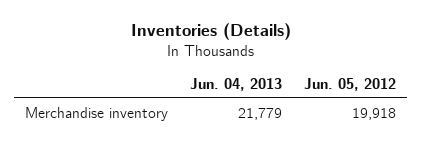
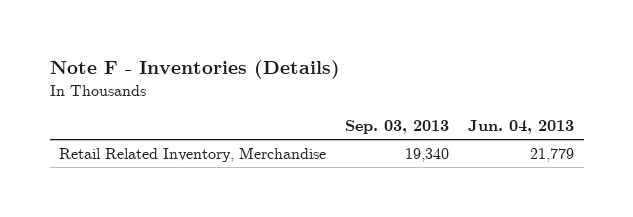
- Inventories (Details)
+ Note F - Inventories (Details)
- | Jun. 04, 2013 | Jun. 05, 2012
+ | Sep. 03, 2013 | Jun. 04, 2013
- Merchandise inventory | 21,779 | 19,918
+ Retail Related Inventory, Merchandise | 19,340 | 21,779

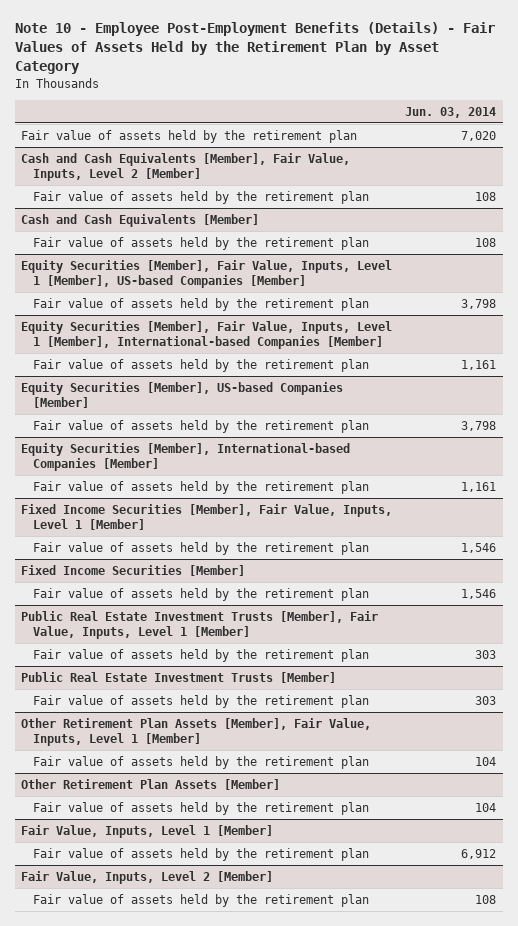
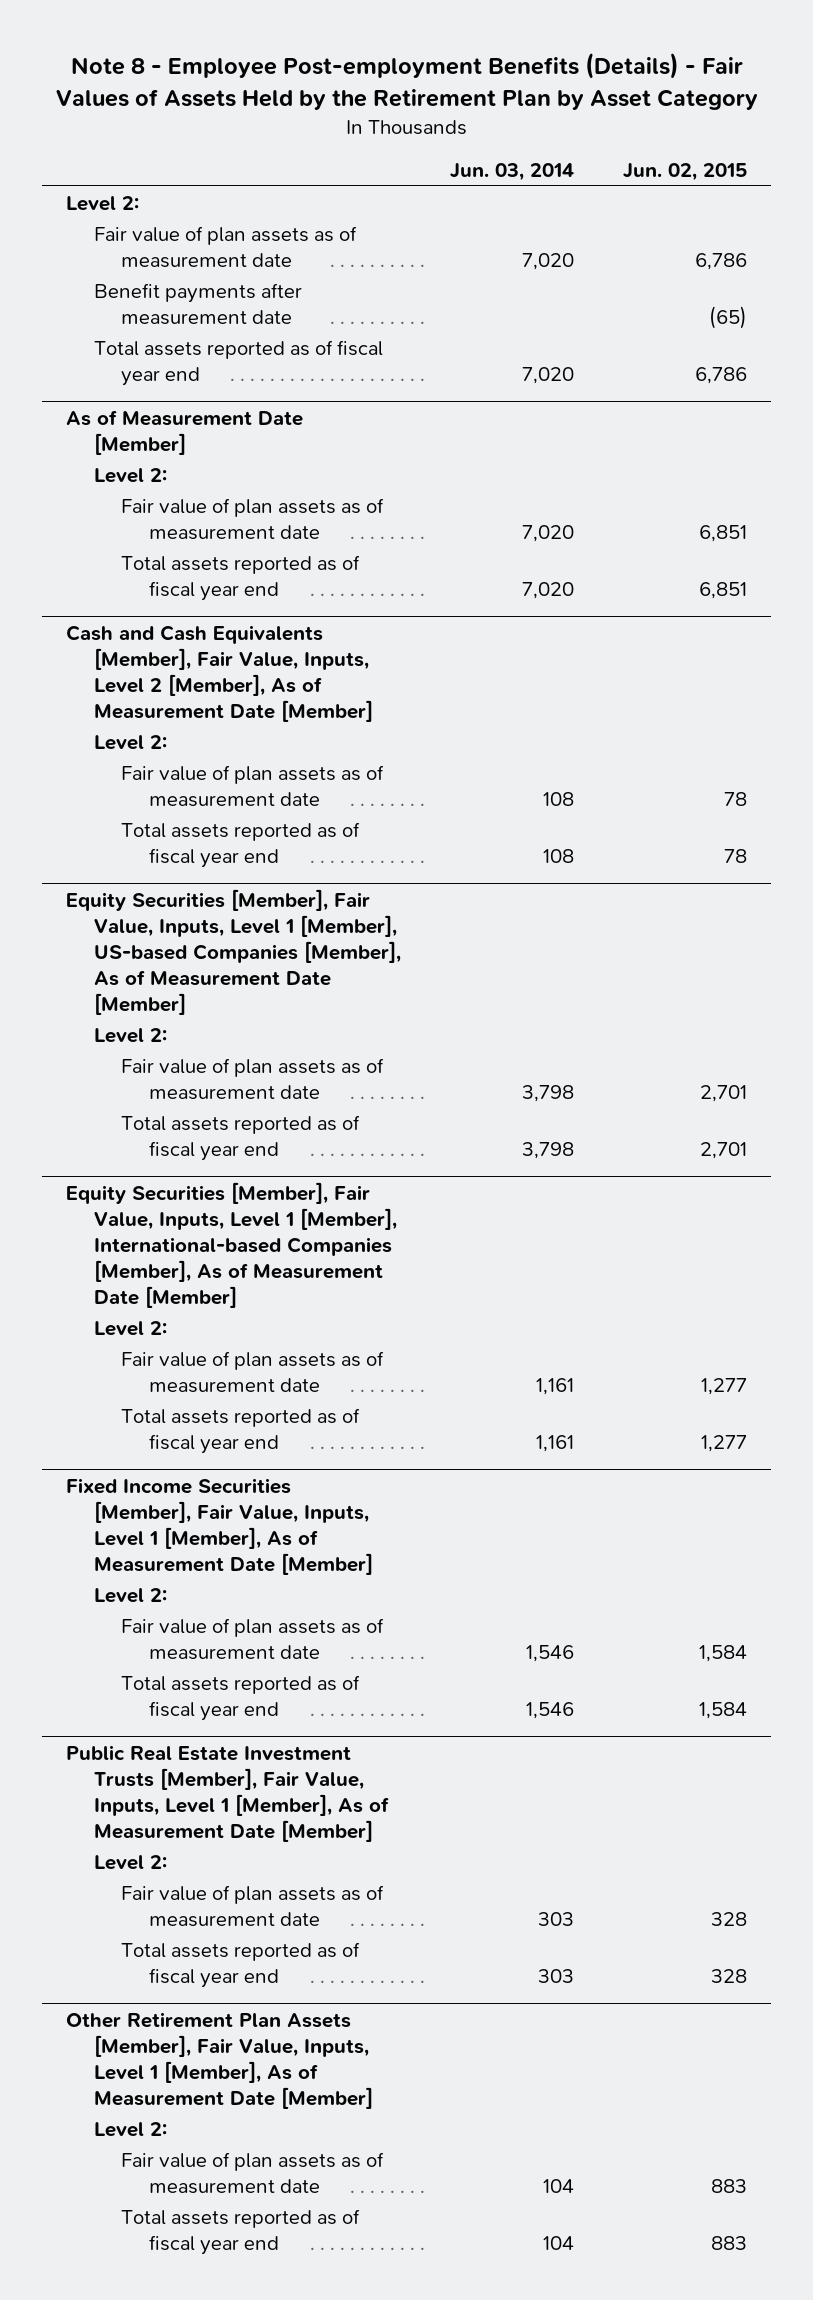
- Note 10 - Employee Post-Employment Benefits (Details) - Fair Values of Assets Held by the Retirement Plan by Asset Category
+ Note 8 - Employee Post-employment Benefits (Details) - Fair Values of Assets Held by the Retirement Plan by Asset Category
- | Jun. 03, 2014
+ | Jun. 03, 2014 | Jun. 02, 2015
- Fair value of assets held by the retirement plan | 7,020
- Cash and Cash Equivalents [Member], Fair Value, Inputs, Level 2 [Member]
- Fair value of assets held by the retirement plan | 108
- Cash and Cash Equivalents [Member]
- Fair value of assets held by the retirement plan | 108
- Equity Securities [Member], Fair Value, Inputs, Level 1 [Member], US-based Companies [Member]
- Fair value of assets held by the retirement plan | 3,798
- Equity Securities [Member], Fair Value, Inputs, Level 1 [Member], International-based Companies [Member]
- Fair value of assets held by the retirement plan | 1,161
- Equity Securities [Member], US-based Companies [Member]
- Fair value of assets held by the retirement plan | 3,798
- Equity Securities [Member], International-based Companies [Member]
- Fair value of assets held by the retirement plan | 1,161
- Fixed Income Securities [Member], Fair Value, Inputs, Level 1 [Member]
- Fair value of assets held by the retirement plan | 1,546
- Fixed Income Securities [Member]
- Fair value of assets held by the retirement plan | 1,546
- Public Real Estate Investment Trusts [Member], Fair Value, Inputs, Level 1 [Member]
- Fair value of assets held by the retirement plan | 303
- Public Real Estate Investment Trusts [Member]
- Fair value of assets held by the retirement plan | 303
- Other Retirement Plan Assets [Member], Fair Value, Inputs, Level 1 [Member]
- Fair value of assets held by the retirement plan | 104
- Other Retirement Plan Assets [Member]
- Fair value of assets held by the retirement plan | 104
- Fair Value, Inputs, Level 1 [Member]
- Fair value of assets held by the retirement plan | 6,912
- Fair Value, Inputs, Level 2 [Member]
- Fair value of assets held by the retirement plan | 108
+ Level 2:
+ Fair value of plan assets as of measurement date | 7,020 | 6,786
+ Benefit payments after measurement date | | (65)
+ Total assets reported as of fiscal year end | 7,020 | 6,786
+ As of Measurement Date [Member]
+ Level 2:
+ Fair value of plan assets as of measurement date | 7,020 | 6,851
+ Total assets reported as of fiscal year end | 7,020 | 6,851
+ Cash and Cash Equivalents [Member], Fair Value, Inputs, Level 2 [Member], As of Measurement Date [Member]
+ Level 2:
+ Fair value of plan assets as of measurement date | 108 | 78
+ Total assets reported as of fiscal year end | 108 | 78
+ Equity Securities [Member], Fair Value, Inputs, Level 1 [Member], US-based Companies [Member], As of Measurement Date [Member]
+ Level 2:
+ Fair value of plan assets as of measurement date | 3,798 | 2,701
+ Total assets reported as of fiscal year end | 3,798 | 2,701
+ Equity Securities [Member], Fair Value, Inputs, Level 1 [Member], International-based Companies [Member], As of Measurement Date [Member]
+ Level 2:
+ Fair value of plan assets as of measurement date | 1,161 | 1,277
+ Total assets reported as of fiscal year end | 1,161 | 1,277
+ Fixed Income Securities [Member], Fair Value, Inputs, Level 1 [Member], As of Measurement Date [Member]
+ Level 2:
+ Fair value of plan assets as of measurement date | 1,546 | 1,584
+ Total assets reported as of fiscal year end | 1,546 | 1,584
+ Public Real Estate Investment Trusts [Member], Fair Value, Inputs, Level 1 [Member], As of Measurement Date [Member]
+ Level 2:
+ Fair value of plan assets as of measurement date | 303 | 328
+ Total assets reported as of fiscal year end | 303 | 328
+ Other Retirement Plan Assets [Member], Fair Value, Inputs, Level 1 [Member], As of Measurement Date [Member]
+ Level 2:
+ Fair value of plan assets as of measurement date | 104 | 883
+ Total assets reported as of fiscal year end | 104 | 883

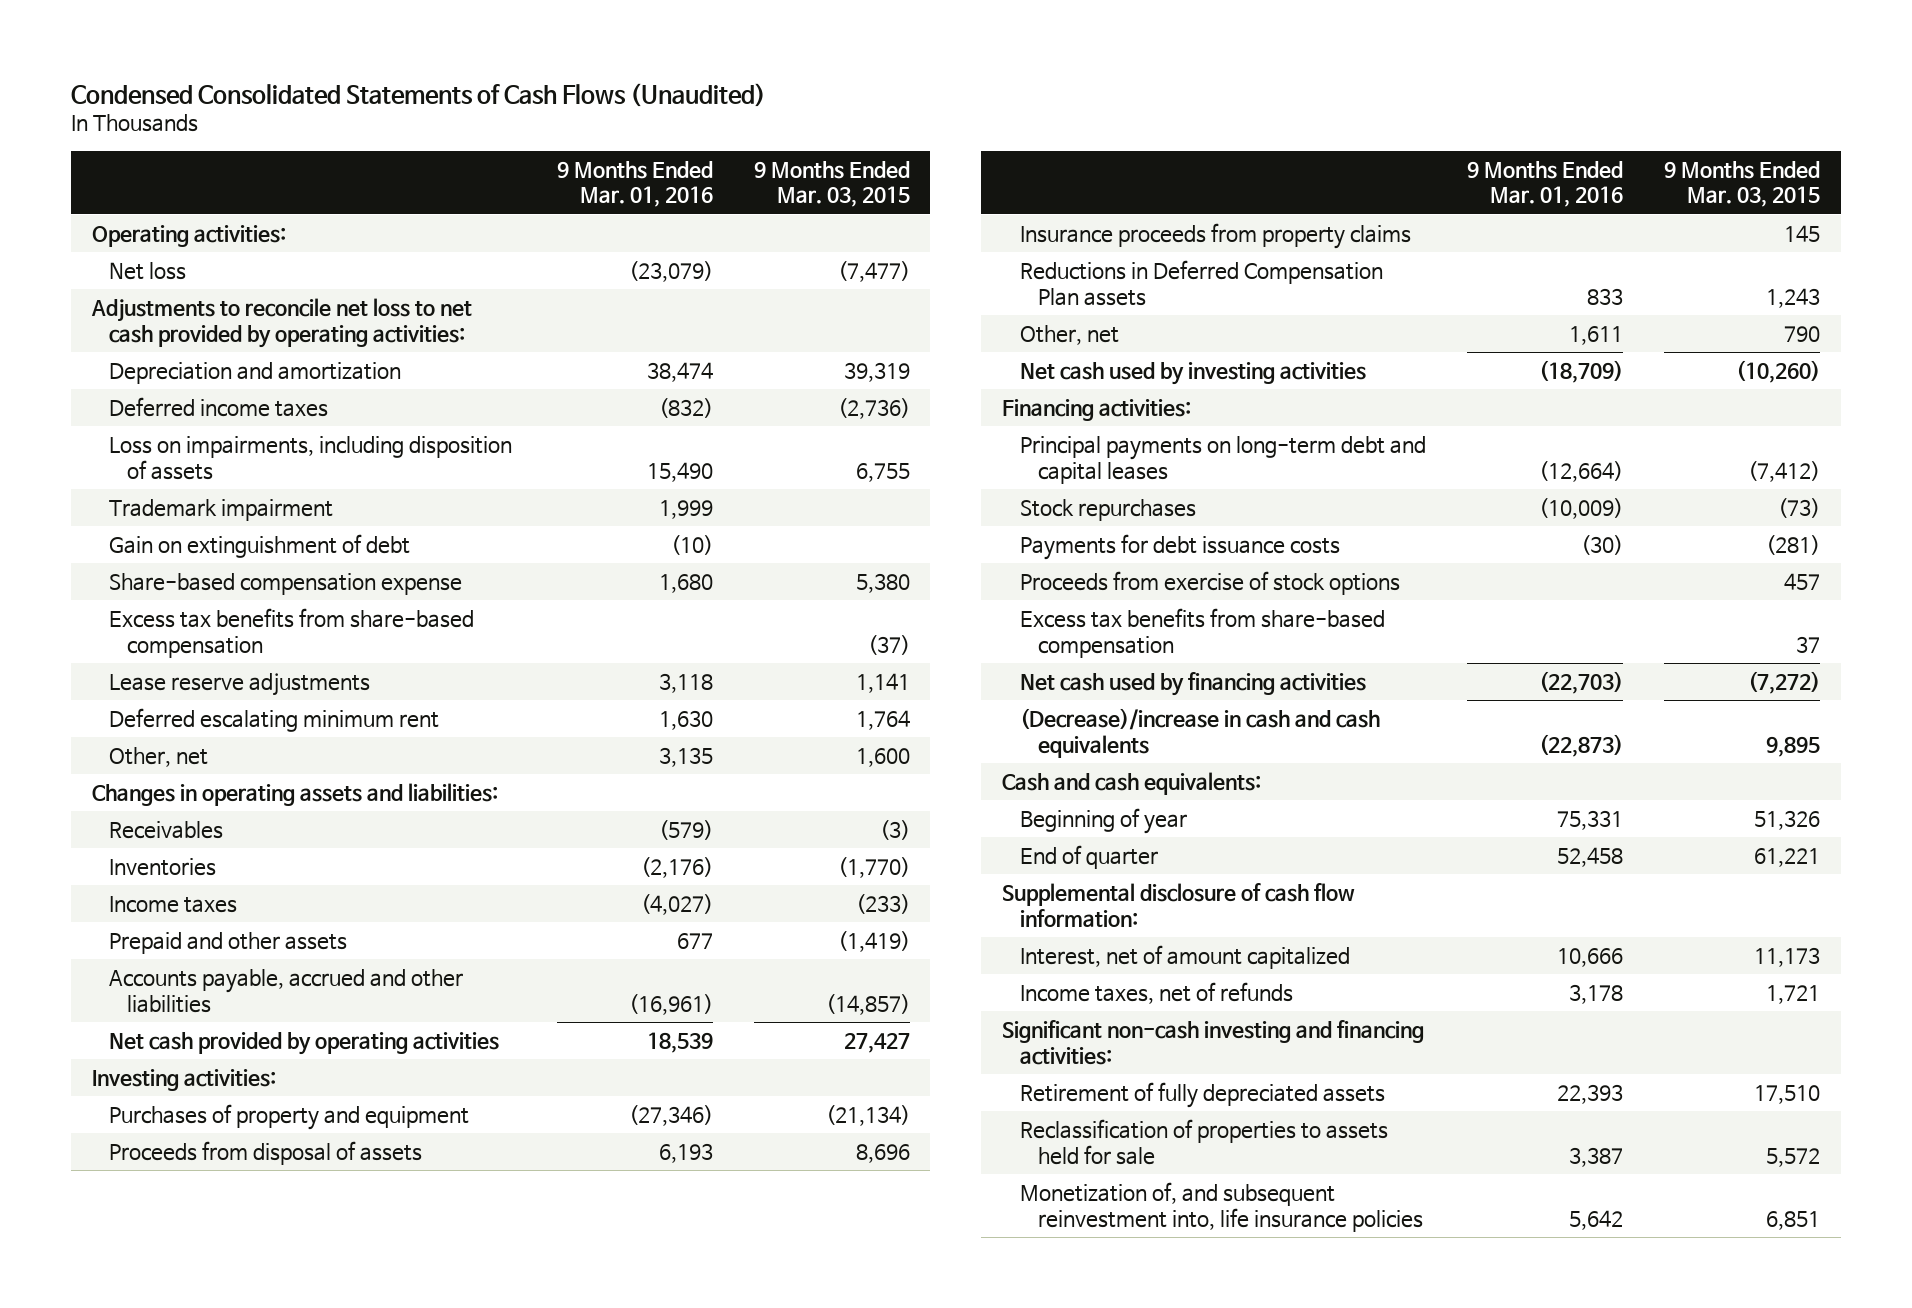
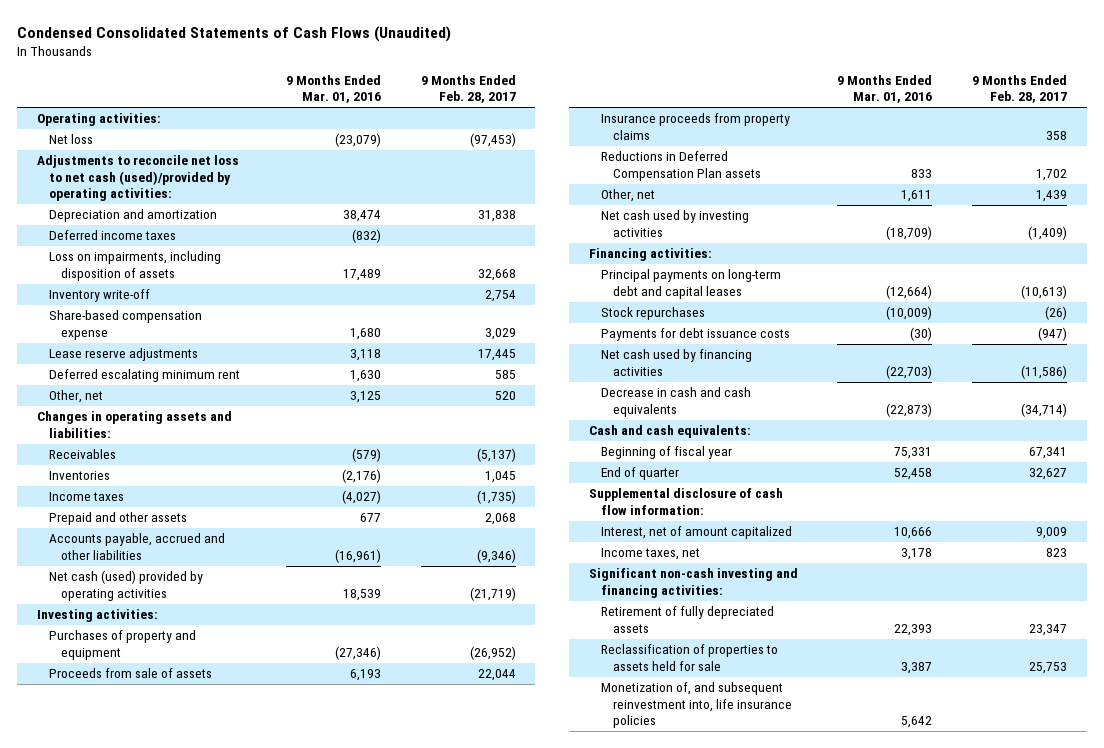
- | 9 Months Ended Mar. 01, 2016 | 9 Months Ended Mar. 03, 2015
+ | 9 Months Ended Mar. 01, 2016 | 9 Months Ended Feb. 28, 2017
- Adjustments to reconcile net loss to net cash provided by operating activities:
+ Adjustments to reconcile net loss to net cash (used)/provided by operating activities:
- Loss on impairments, including disposition of assets | 15,490 | 6,755
- Trademark impairment | 1,999 |
- Gain on extinguishment of debt | (10) |
+ Loss on impairments, including disposition of assets | 17,489 | 32,668
+ Inventory write-off | | 2,754
- Excess tax benefits from share-based compensation | | (37)
- Other, net | 3,135 | 1,600
+ Other, net | 3,125 | 520
- Net cash provided by operating activities | 18,539 | 27,427
+ Net cash (used) provided by operating activities | 18,539 | (21,719)
- Proceeds from disposal of assets | 6,193 | 8,696
+ Proceeds from sale of assets | 6,193 | 22,044
- Proceeds from exercise of stock options | | 457
- Excess tax benefits from share-based compensation | | 37
- (Decrease)/increase in cash and cash equivalents | (22,873) | 9,895
+ Decrease in cash and cash equivalents | (22,873) | (34,714)
- Beginning of year | 75,331 | 51,326
+ Beginning of fiscal year | 75,331 | 67,341
- Income taxes, net of refunds | 3,178 | 1,721
+ Income taxes, net | 3,178 | 823

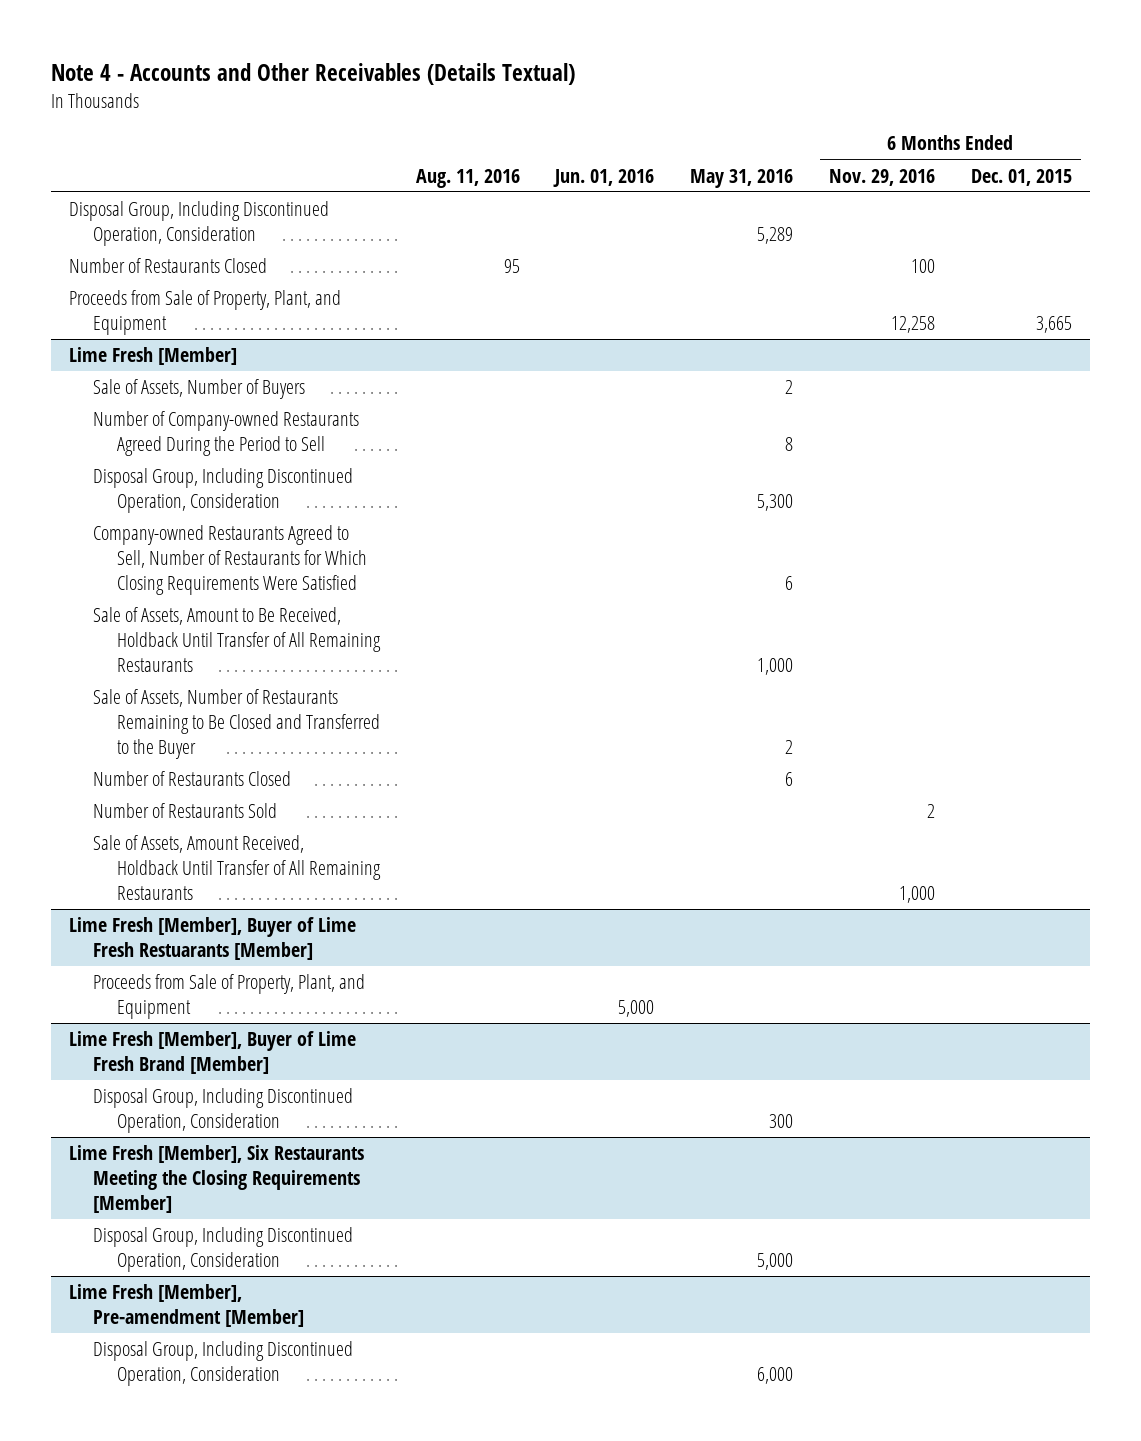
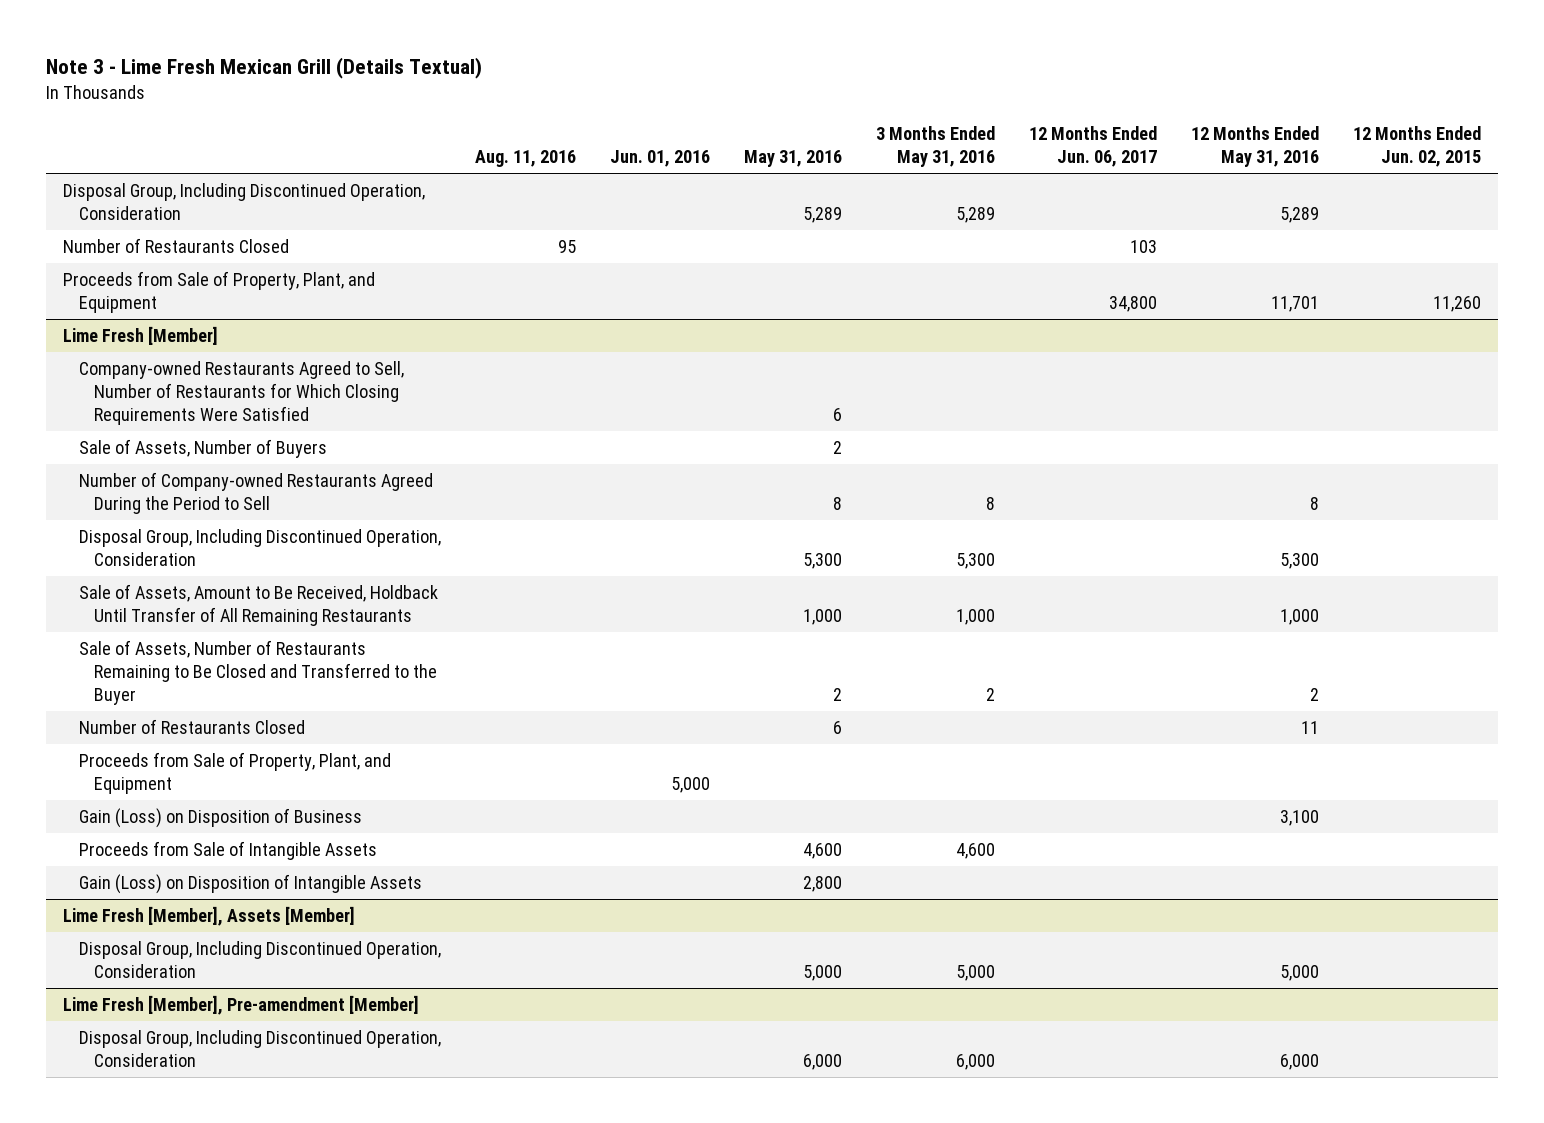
- Note 4 - Accounts and Other Receivables (Details Textual)
+ Note 3 - Lime Fresh Mexican Grill (Details Textual)
- | Aug. 11, 2016 | Jun. 01, 2016 | May 31, 2016 | 6 Months Ended Nov. 29, 2016 | 6 Months Ended Dec. 01, 2015
+ | Aug. 11, 2016 | Jun. 01, 2016 | May 31, 2016 | 3 Months Ended May 31, 2016 | 12 Months Ended Jun. 06, 2017 | 12 Months Ended May 31, 2016 | 12 Months Ended Jun. 02, 2015
@ Lime Fresh [Member]
moved up: Company-owned Restaurants Agreed to Sell, Number of Restaurants for Which Closing Requirements Were Satisfied | | | 6 | | | |
- Number of Restaurants Sold | | | | 2 |
- Sale of Assets, Amount Received, Holdback Until Transfer of All Remaining Restaurants | | | | 1,000 |
- Lime Fresh [Member], Buyer of Lime Fresh Restuarants [Member]
- Lime Fresh [Member], Buyer of Lime Fresh Brand [Member]
- Disposal Group, Including Discontinued Operation, Consideration | | | 300 | |
- Lime Fresh [Member], Six Restaurants Meeting the Closing Requirements [Member]
@ Lime Fresh [Member]
+ Gain (Loss) on Disposition of Business | | | | | | 3,100 |
+ Proceeds from Sale of Intangible Assets | | | 4,600 | 4,600 | | |
+ Gain (Loss) on Disposition of Intangible Assets | | | 2,800 | | | |
+ Lime Fresh [Member], Assets [Member]

